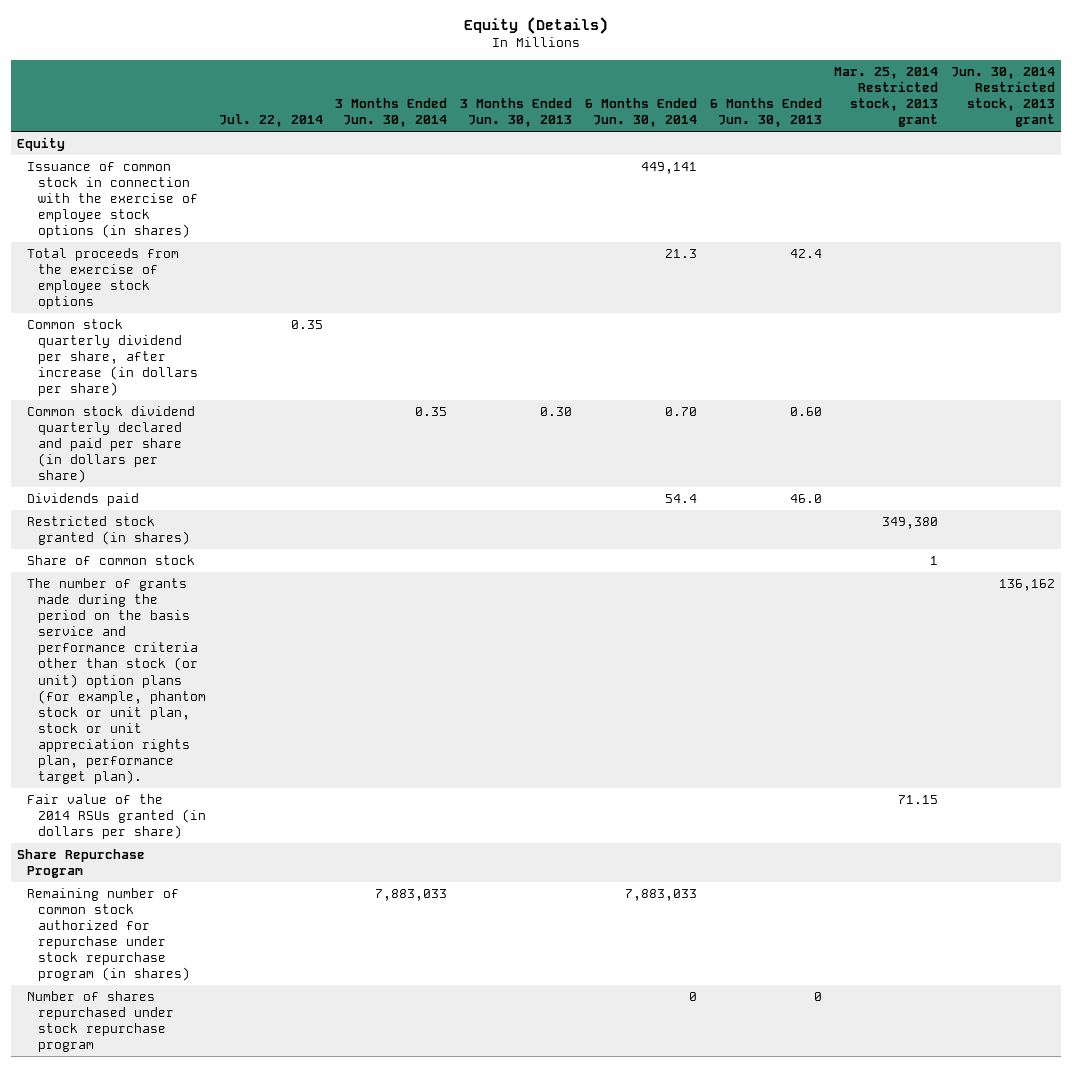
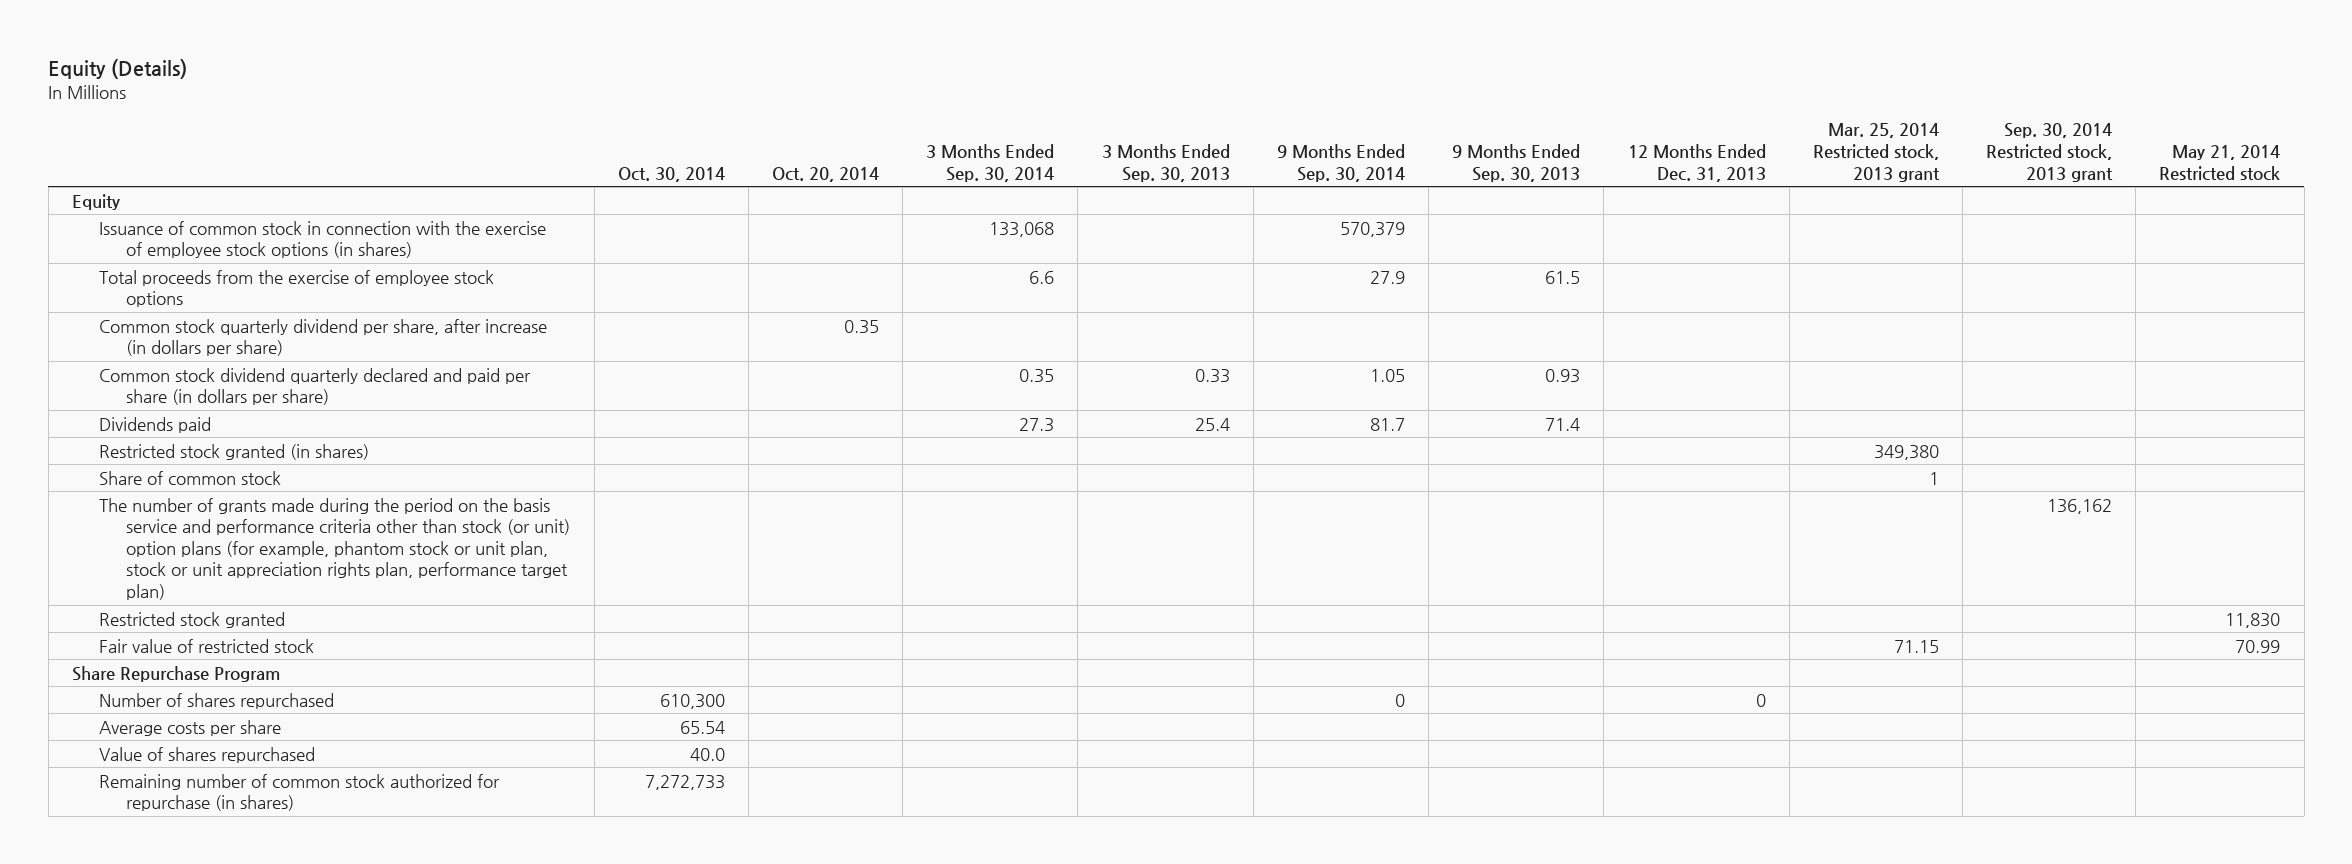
- | Jul. 22, 2014 | 3 Months Ended Jun. 30, 2014 | 3 Months Ended Jun. 30, 2013 | 6 Months Ended Jun. 30, 2014 | 6 Months Ended Jun. 30, 2013 | Mar. 25, 2014 Restricted stock, 2013 grant | Jun. 30, 2014 Restricted stock, 2013 grant
+ | Oct. 30, 2014 | Oct. 20, 2014 | 3 Months Ended Sep. 30, 2014 | 3 Months Ended Sep. 30, 2013 | 9 Months Ended Sep. 30, 2014 | 9 Months Ended Sep. 30, 2013 | 12 Months Ended Dec. 31, 2013 | Mar. 25, 2014 Restricted stock, 2013 grant | Sep. 30, 2014 Restricted stock, 2013 grant | May 21, 2014 Restricted stock
- The number of grants made during the period on the basis service and performance criteria other than stock (or unit) option plans (for example, phantom stock or unit plan, stock or unit appreciation rights plan, performance target plan). | | | | | | | 136,162
- Fair value of the 2014 RSUs granted (in dollars per share) | | | | | | 71.15 |
+ The number of grants made during the period on the basis service and performance criteria other than stock (or unit) option plans (for example, phantom stock or unit plan, stock or unit appreciation rights plan, performance target plan) | | | | | | | | | 136,162 |
+ Restricted stock granted | | | | | | | | | | 11,830
+ Fair value of restricted stock | | | | | | | | 71.15 | | 70.99
- Remaining number of common stock authorized for repurchase under stock repurchase program (in shares) | | 7,883,033 | | 7,883,033 | | |
- Number of shares repurchased under stock repurchase program | | | | 0 | 0 | |
+ Number of shares repurchased | 610,300 | | | | 0 | | 0 | | |
+ Average costs per share | 65.54 | | | | | | | | |
+ Value of shares repurchased | 40.0 | | | | | | | | |
+ Remaining number of common stock authorized for repurchase (in shares) | 7,272,733 | | | | | | | | |

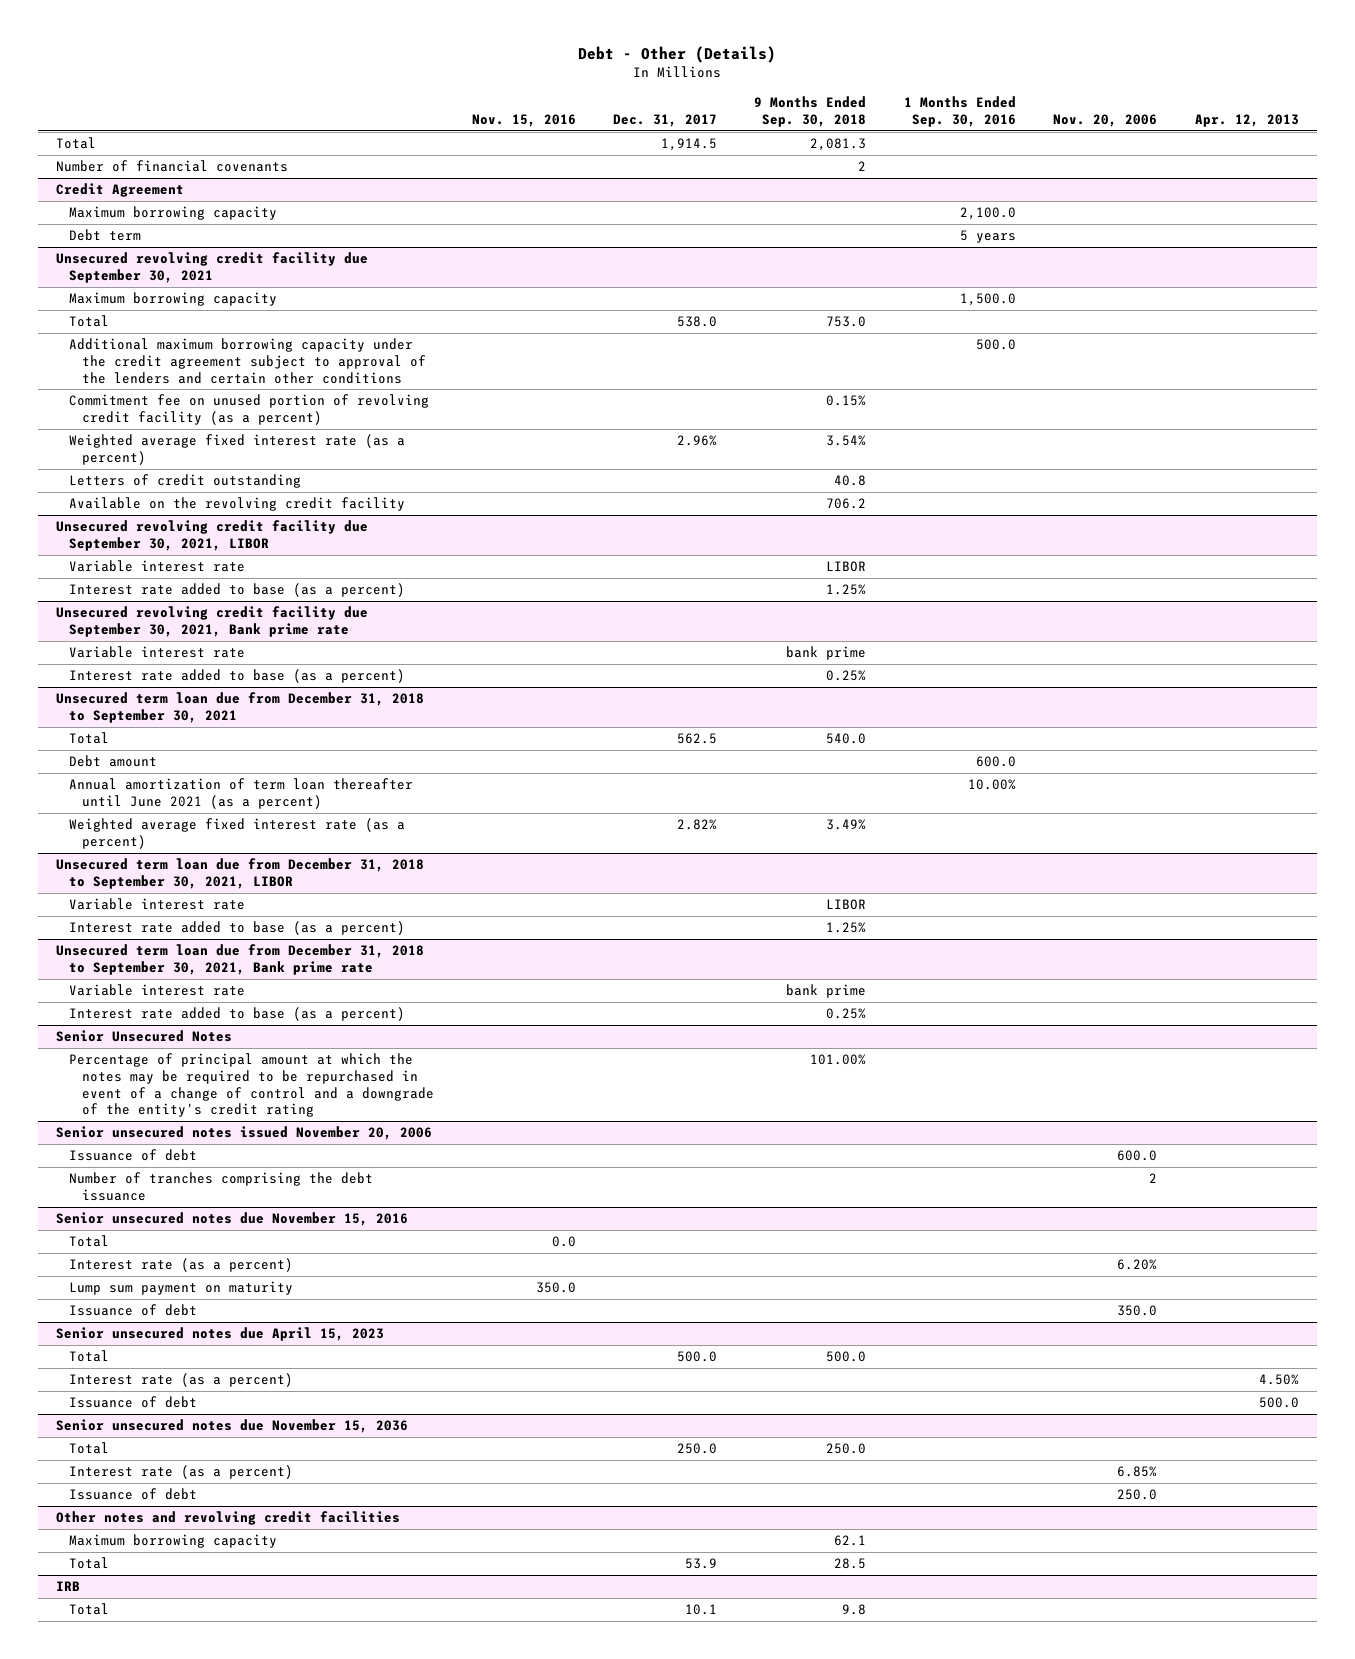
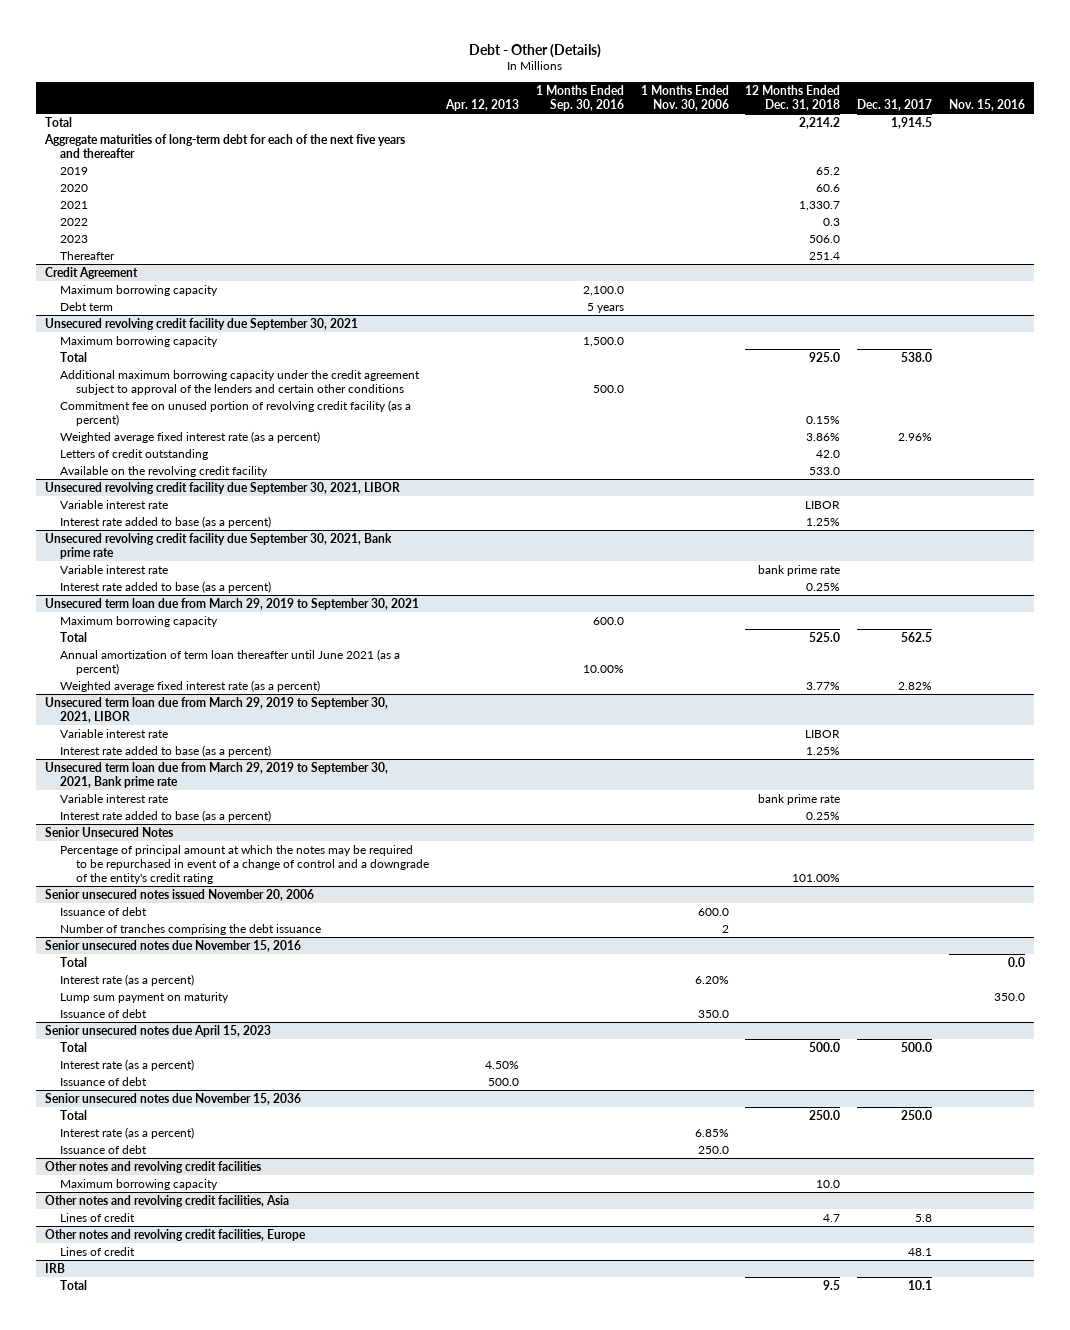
- | Nov. 15, 2016 | Dec. 31, 2017 | 9 Months Ended Sep. 30, 2018 | 1 Months Ended Sep. 30, 2016 | Nov. 20, 2006 | Apr. 12, 2013
+ | Apr. 12, 2013 | 1 Months Ended Sep. 30, 2016 | 1 Months Ended Nov. 30, 2006 | 12 Months Ended Dec. 31, 2018 | Dec. 31, 2017 | Nov. 15, 2016
- Number of financial covenants | | | 2 | | |
+ Aggregate maturities of long-term debt for each of the next five years and thereafter
+ 2019 | | | | 65.2 | |
+ 2020 | | | | 60.6 | |
+ 2021 | | | | 1,330.7 | |
+ 2022 | | | | 0.3 | |
+ 2023 | | | | 506.0 | |
+ Thereafter | | | | 251.4 | |
- Unsecured term loan due from December 31, 2018 to September 30, 2021
+ Unsecured term loan due from March 29, 2019 to September 30, 2021
+ Maximum borrowing capacity | | 600.0 | | | |
- Debt amount | | | | 600.0 | |
- Unsecured term loan due from December 31, 2018 to September 30, 2021, LIBOR
+ Unsecured term loan due from March 29, 2019 to September 30, 2021, LIBOR
- Unsecured term loan due from December 31, 2018 to September 30, 2021, Bank prime rate
+ Unsecured term loan due from March 29, 2019 to September 30, 2021, Bank prime rate
@ Other notes and revolving credit facilities
- Total | | 53.9 | 28.5 | | |
+ Other notes and revolving credit facilities, Asia
+ Lines of credit | | | | 4.7 | 5.8 |
+ Other notes and revolving credit facilities, Europe
+ Lines of credit | | | | | 48.1 |

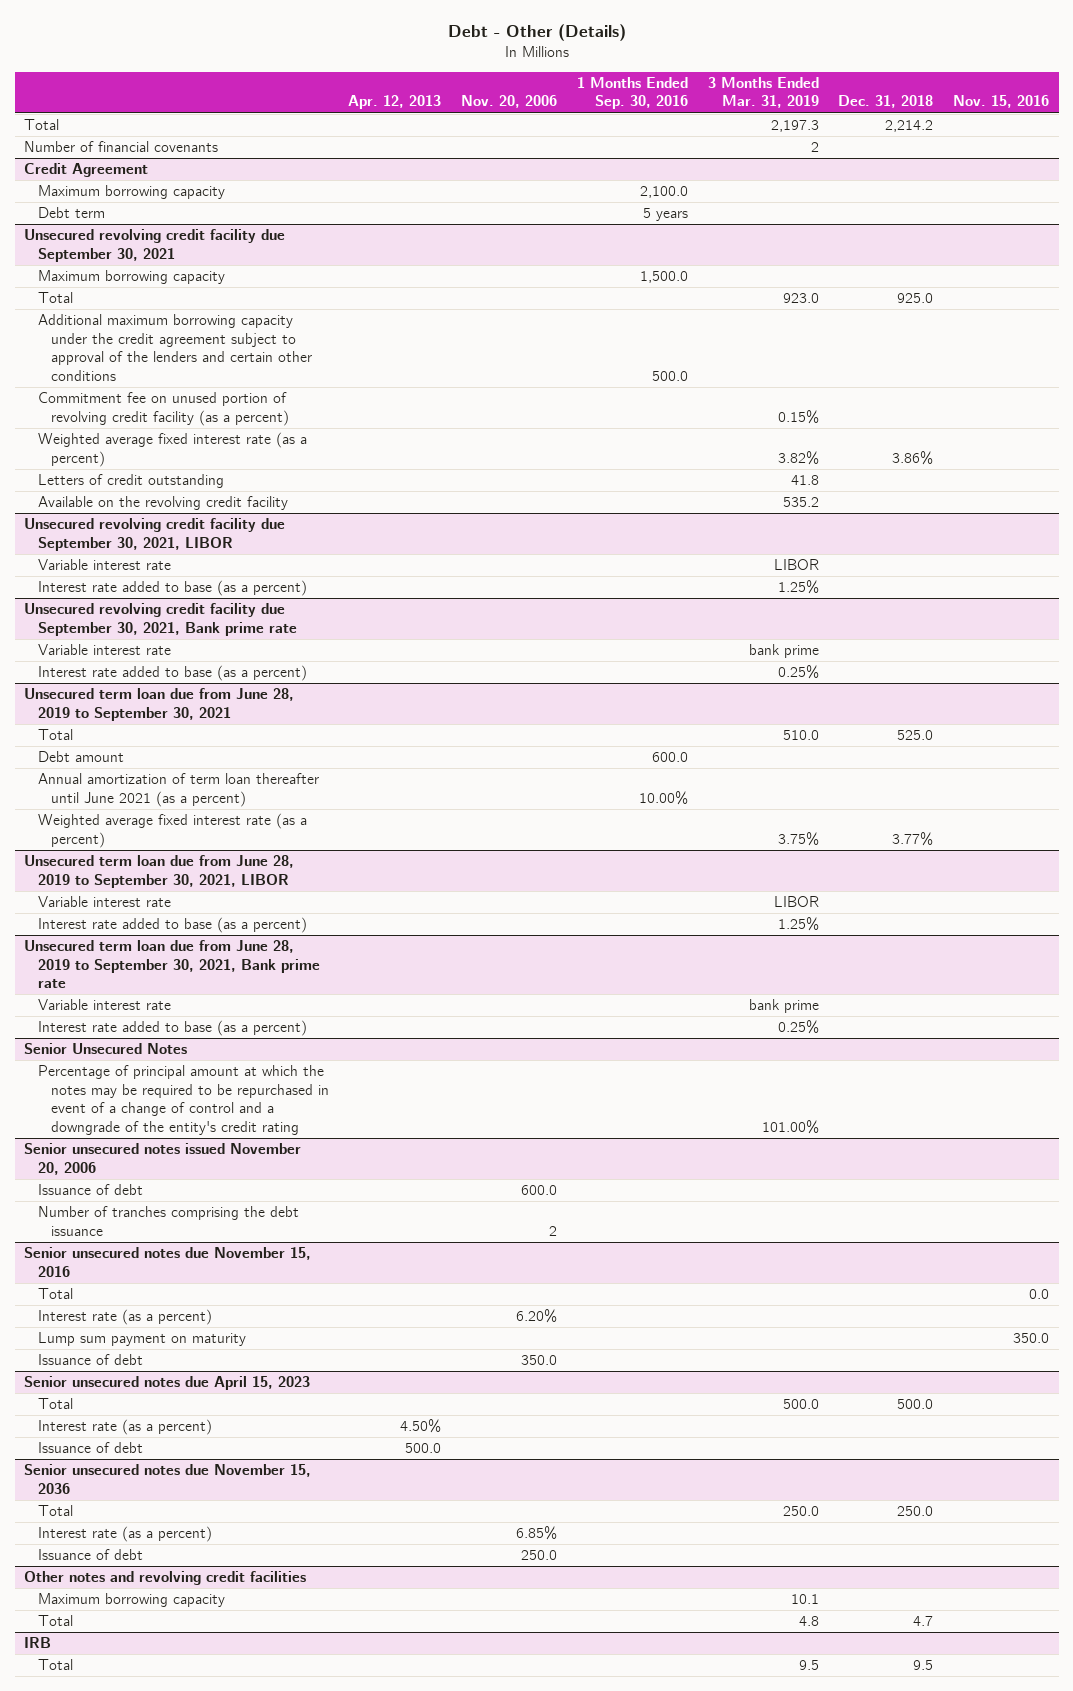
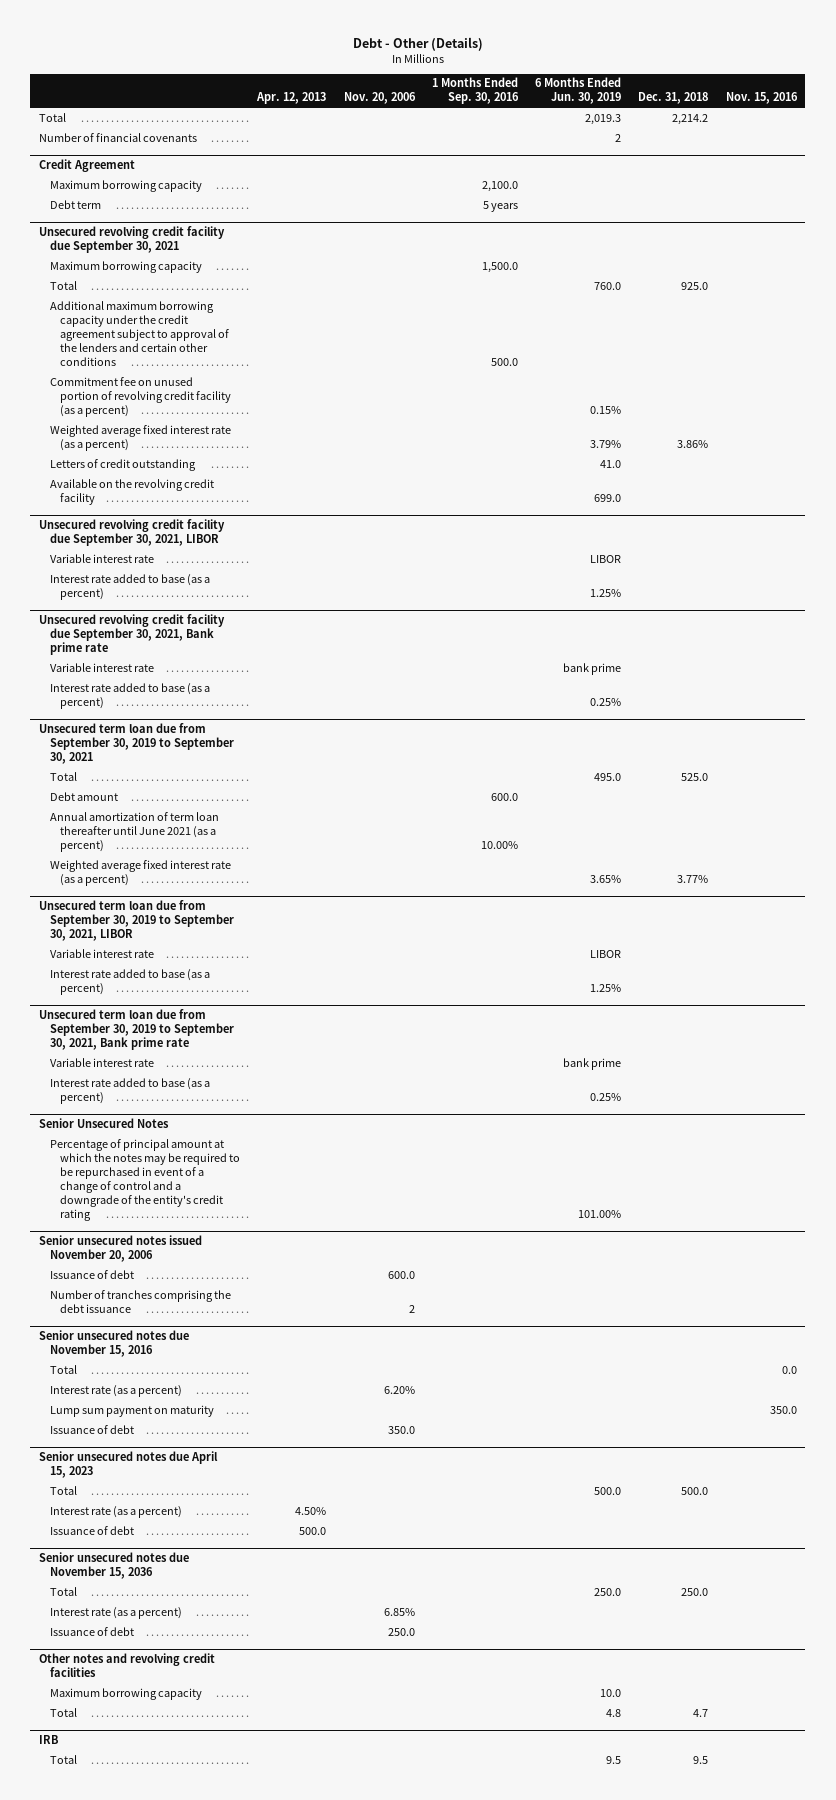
- | Apr. 12, 2013 | Nov. 20, 2006 | 1 Months Ended Sep. 30, 2016 | 3 Months Ended Mar. 31, 2019 | Dec. 31, 2018 | Nov. 15, 2016
+ | Apr. 12, 2013 | Nov. 20, 2006 | 1 Months Ended Sep. 30, 2016 | 6 Months Ended Jun. 30, 2019 | Dec. 31, 2018 | Nov. 15, 2016
- Unsecured term loan due from June 28, 2019 to September 30, 2021
+ Unsecured term loan due from September 30, 2019 to September 30, 2021
- Unsecured term loan due from June 28, 2019 to September 30, 2021, LIBOR
+ Unsecured term loan due from September 30, 2019 to September 30, 2021, LIBOR
- Unsecured term loan due from June 28, 2019 to September 30, 2021, Bank prime rate
+ Unsecured term loan due from September 30, 2019 to September 30, 2021, Bank prime rate

